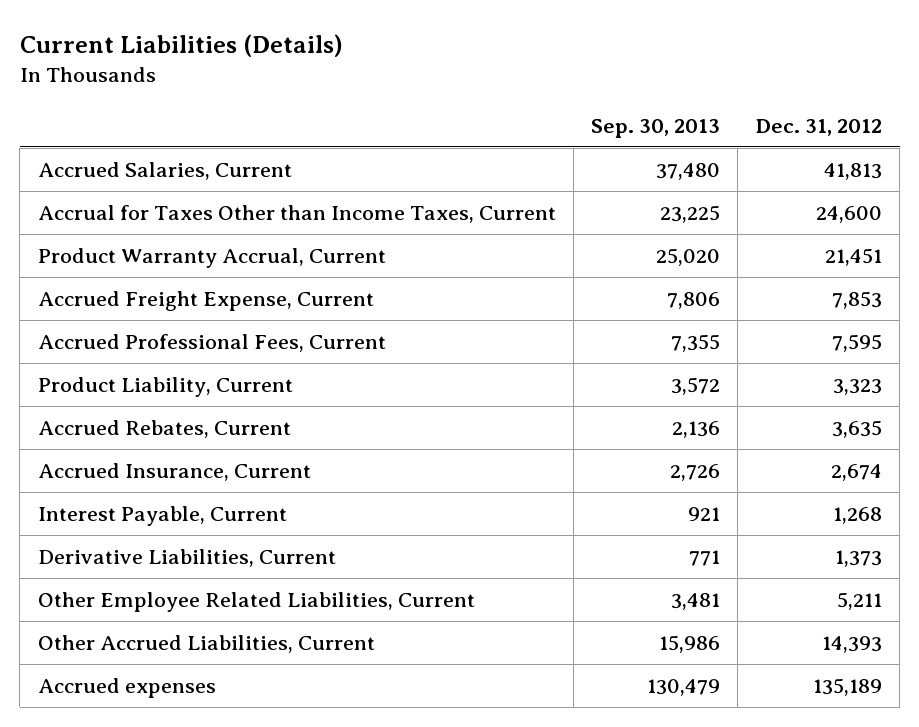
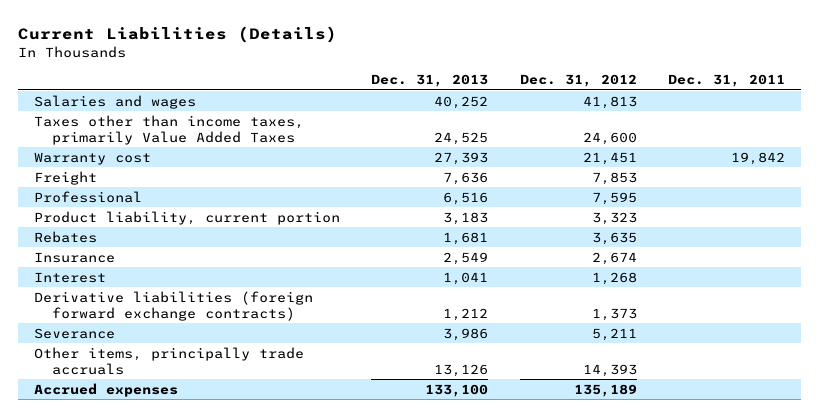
- | Sep. 30, 2013 | Dec. 31, 2012
+ | Dec. 31, 2013 | Dec. 31, 2012 | Dec. 31, 2011
- Accrued Salaries, Current | 37,480 | 41,813
- Accrual for Taxes Other than Income Taxes, Current | 23,225 | 24,600
- Product Warranty Accrual, Current | 25,020 | 21,451
- Accrued Freight Expense, Current | 7,806 | 7,853
- Accrued Professional Fees, Current | 7,355 | 7,595
- Product Liability, Current | 3,572 | 3,323
- Accrued Rebates, Current | 2,136 | 3,635
- Accrued Insurance, Current | 2,726 | 2,674
- Interest Payable, Current | 921 | 1,268
- Derivative Liabilities, Current | 771 | 1,373
- Other Employee Related Liabilities, Current | 3,481 | 5,211
- Other Accrued Liabilities, Current | 15,986 | 14,393
+ Salaries and wages | 40,252 | 41,813 |
+ Taxes other than income taxes, primarily Value Added Taxes | 24,525 | 24,600 |
+ Warranty cost | 27,393 | 21,451 | 19,842
+ Freight | 7,636 | 7,853 |
+ Professional | 6,516 | 7,595 |
+ Product liability, current portion | 3,183 | 3,323 |
+ Rebates | 1,681 | 3,635 |
+ Insurance | 2,549 | 2,674 |
+ Interest | 1,041 | 1,268 |
+ Derivative liabilities (foreign forward exchange contracts) | 1,212 | 1,373 |
+ Severance | 3,986 | 5,211 |
+ Other items, principally trade accruals | 13,126 | 14,393 |

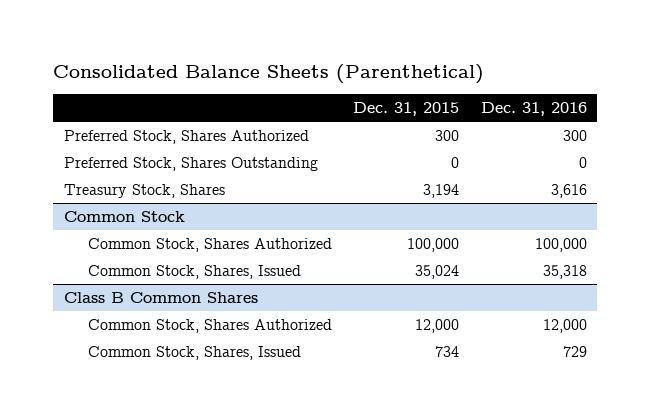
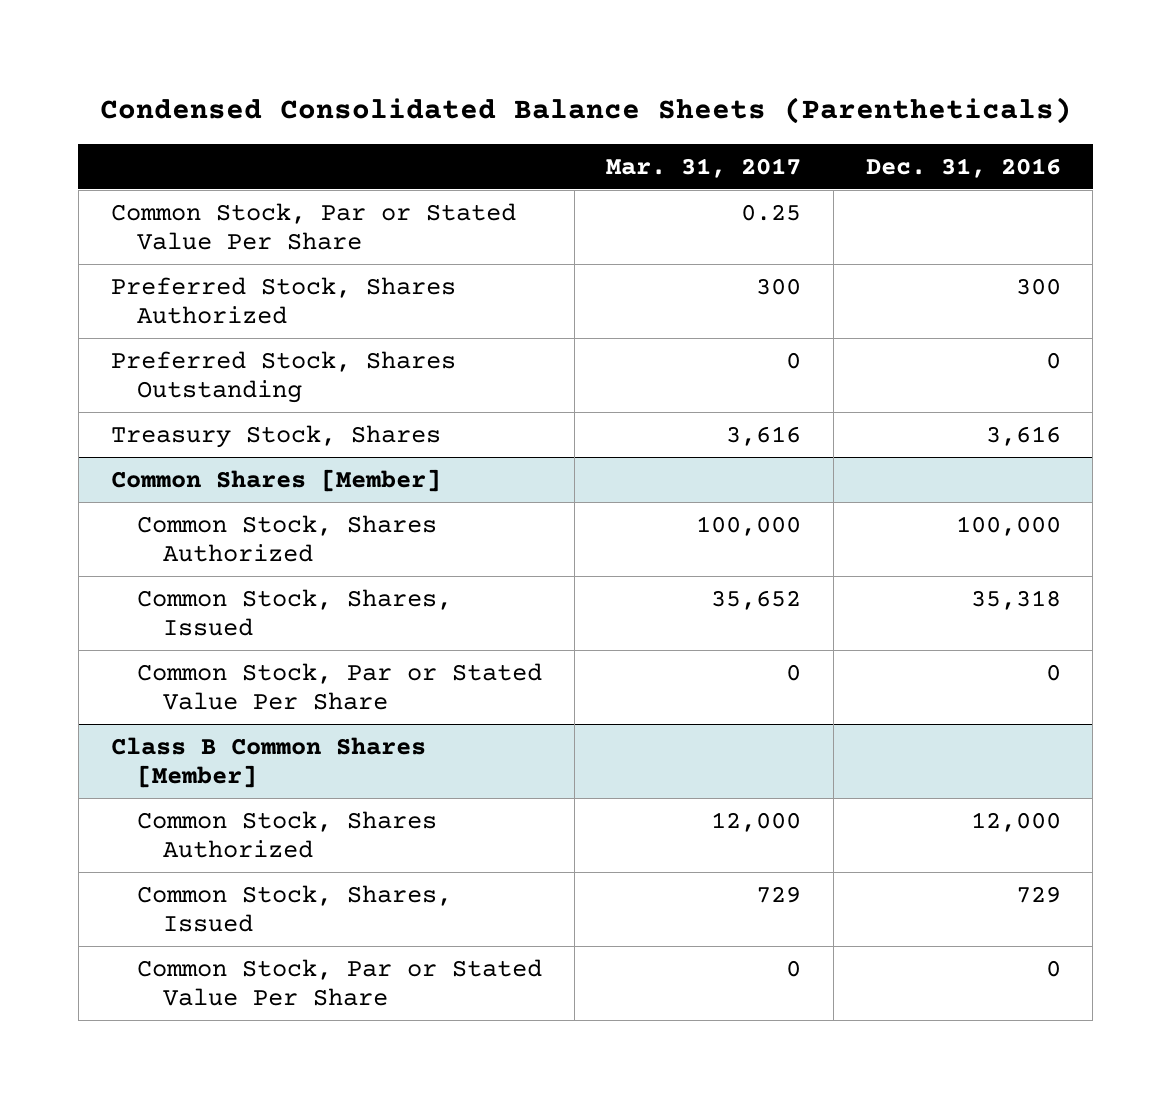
- Consolidated Balance Sheets (Parenthetical)
+ Condensed Consolidated Balance Sheets (Parentheticals)
- | Dec. 31, 2015 | Dec. 31, 2016
+ | Mar. 31, 2017 | Dec. 31, 2016
+ Common Stock, Par or Stated Value Per Share | 0.25 |
- Common Stock
+ Common Shares [Member]
- Class B Common Shares
+ Common Stock, Par or Stated Value Per Share | 0 | 0
+ Class B Common Shares [Member]
+ Common Stock, Par or Stated Value Per Share | 0 | 0

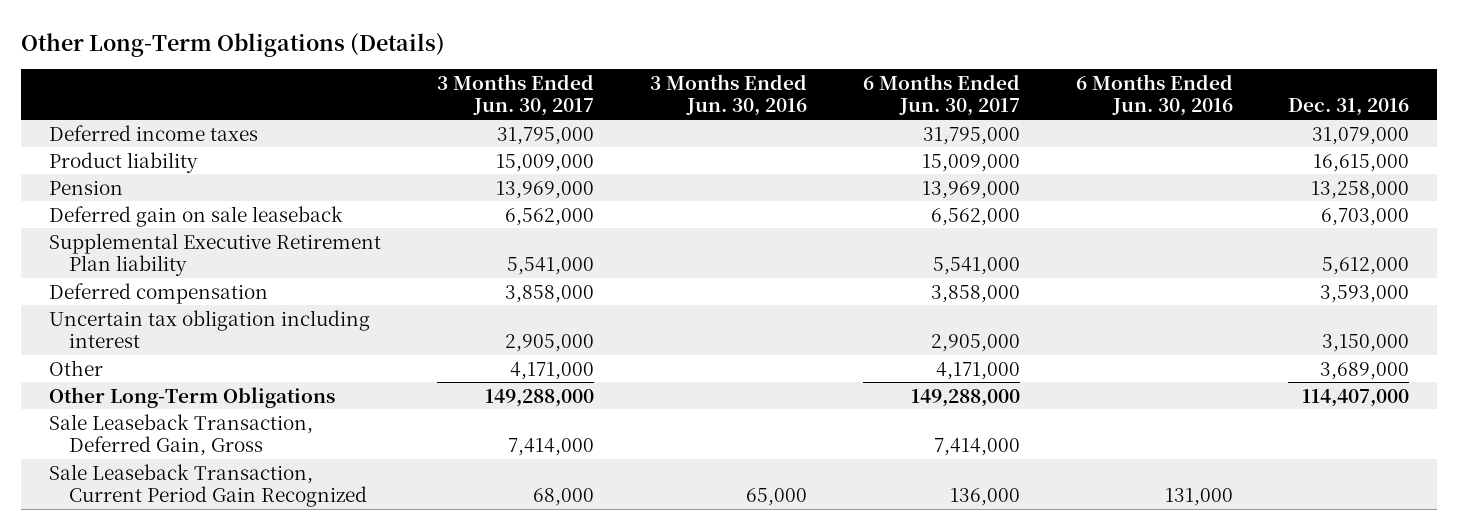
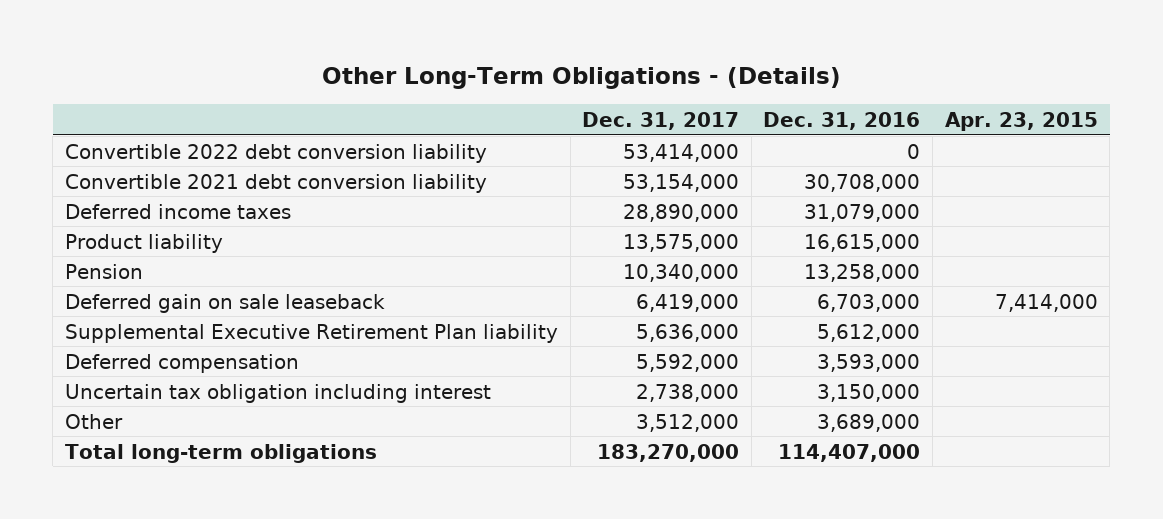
- Other Long-Term Obligations (Details)
+ Other Long-Term Obligations - (Details)
- | 3 Months Ended Jun. 30, 2017 | 3 Months Ended Jun. 30, 2016 | 6 Months Ended Jun. 30, 2017 | 6 Months Ended Jun. 30, 2016 | Dec. 31, 2016
+ | Dec. 31, 2017 | Dec. 31, 2016 | Apr. 23, 2015
+ Convertible 2022 debt conversion liability | 53,414,000 | 0 |
+ Convertible 2021 debt conversion liability | 53,154,000 | 30,708,000 |
- Other Long-Term Obligations | 149,288,000 | | 149,288,000 | | 114,407,000
- Sale Leaseback Transaction, Deferred Gain, Gross | 7,414,000 | | 7,414,000 | |
- Sale Leaseback Transaction, Current Period Gain Recognized | 68,000 | 65,000 | 136,000 | 131,000 |
+ Total long-term obligations | 183,270,000 | 114,407,000 |

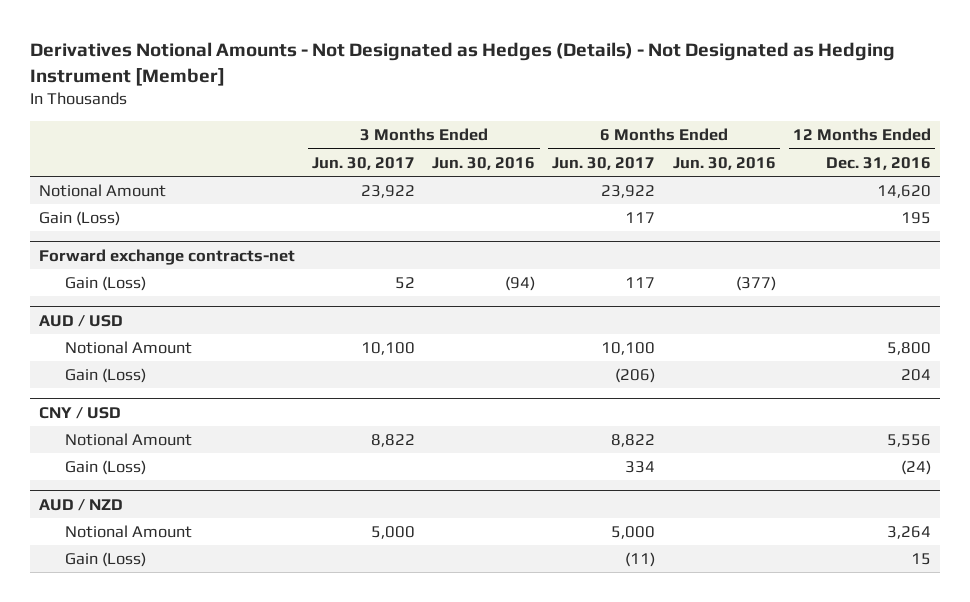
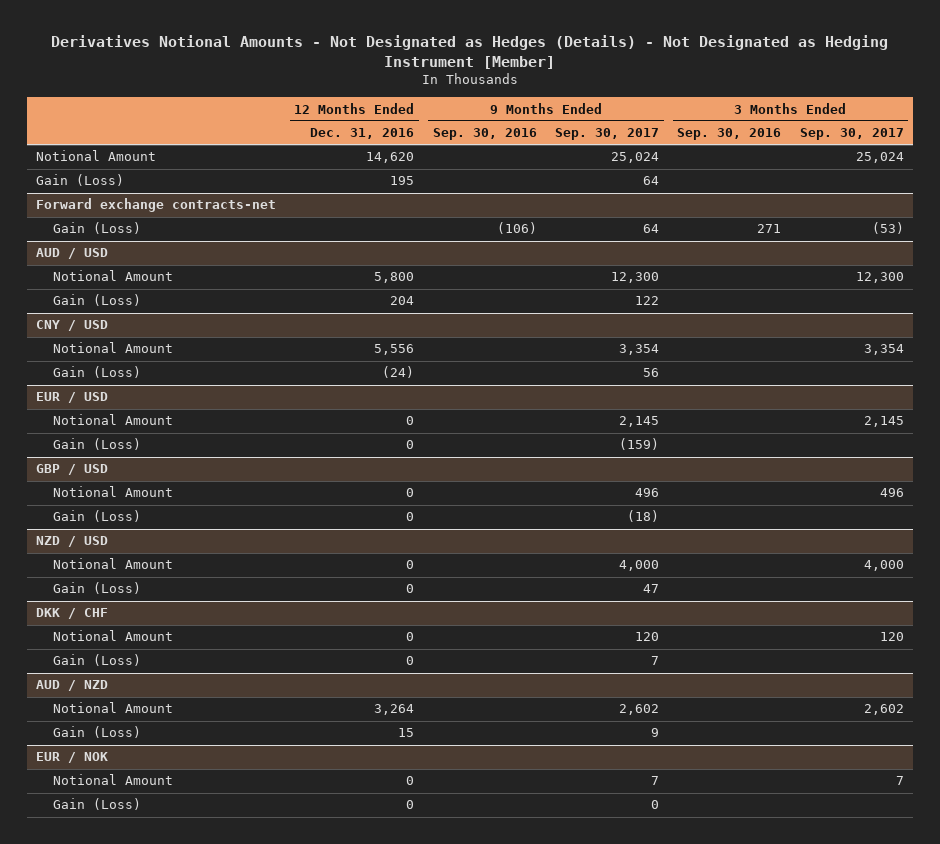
- | 3 Months Ended Jun. 30, 2017 | 3 Months Ended Jun. 30, 2016 | 6 Months Ended Jun. 30, 2017 | 6 Months Ended Jun. 30, 2016 | 12 Months Ended Dec. 31, 2016
+ | 12 Months Ended Dec. 31, 2016 | 9 Months Ended Sep. 30, 2016 | 9 Months Ended Sep. 30, 2017 | 3 Months Ended Sep. 30, 2016 | 3 Months Ended Sep. 30, 2017
+ EUR / USD
+ Notional Amount | 0 | | 2,145 | | 2,145
+ Gain (Loss) | 0 | | (159) | |
+ GBP / USD
+ Notional Amount | 0 | | 496 | | 496
+ Gain (Loss) | 0 | | (18) | |
+ NZD / USD
+ Notional Amount | 0 | | 4,000 | | 4,000
+ Gain (Loss) | 0 | | 47 | |
+ DKK / CHF
+ Notional Amount | 0 | | 120 | | 120
+ Gain (Loss) | 0 | | 7 | |
+ EUR / NOK
+ Notional Amount | 0 | | 7 | | 7
+ Gain (Loss) | 0 | | 0 | |

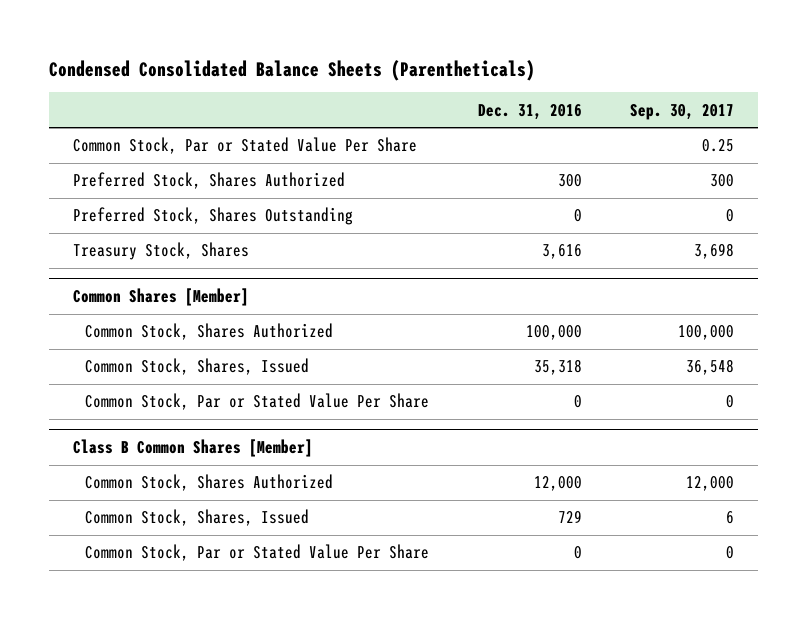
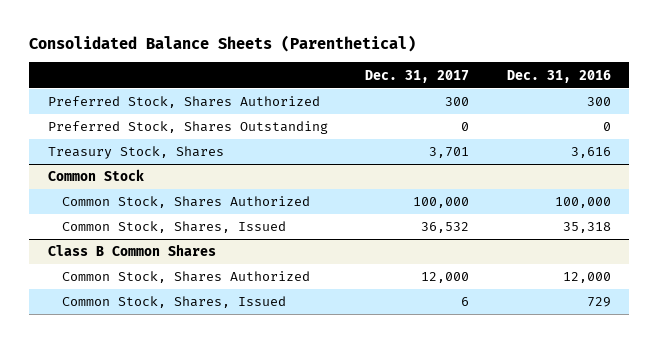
- Condensed Consolidated Balance Sheets (Parentheticals)
+ Consolidated Balance Sheets (Parenthetical)
- | Dec. 31, 2016 | Sep. 30, 2017
+ | Dec. 31, 2017 | Dec. 31, 2016
- Common Stock, Par or Stated Value Per Share | | 0.25
- Common Shares [Member]
+ Common Stock
- Common Stock, Par or Stated Value Per Share | 0 | 0
- Class B Common Shares [Member]
+ Class B Common Shares
- Common Stock, Par or Stated Value Per Share | 0 | 0

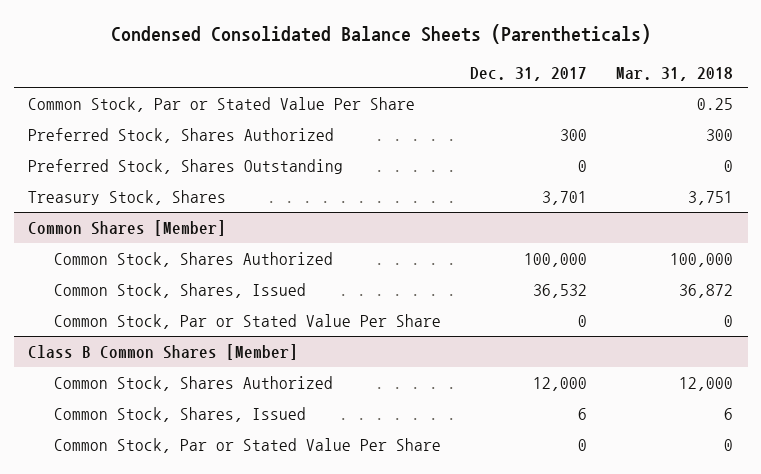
- Consolidated Balance Sheets (Parenthetical)
+ Condensed Consolidated Balance Sheets (Parentheticals)
- | Dec. 31, 2017 | Dec. 31, 2016
+ | Dec. 31, 2017 | Mar. 31, 2018
+ Common Stock, Par or Stated Value Per Share | | 0.25
- Common Stock
+ Common Shares [Member]
- Class B Common Shares
+ Common Stock, Par or Stated Value Per Share | 0 | 0
+ Class B Common Shares [Member]
+ Common Stock, Par or Stated Value Per Share | 0 | 0

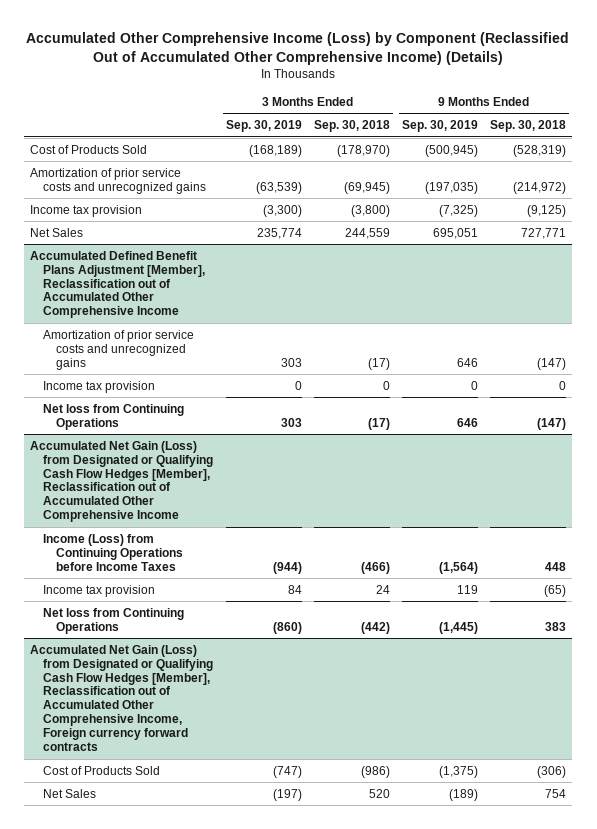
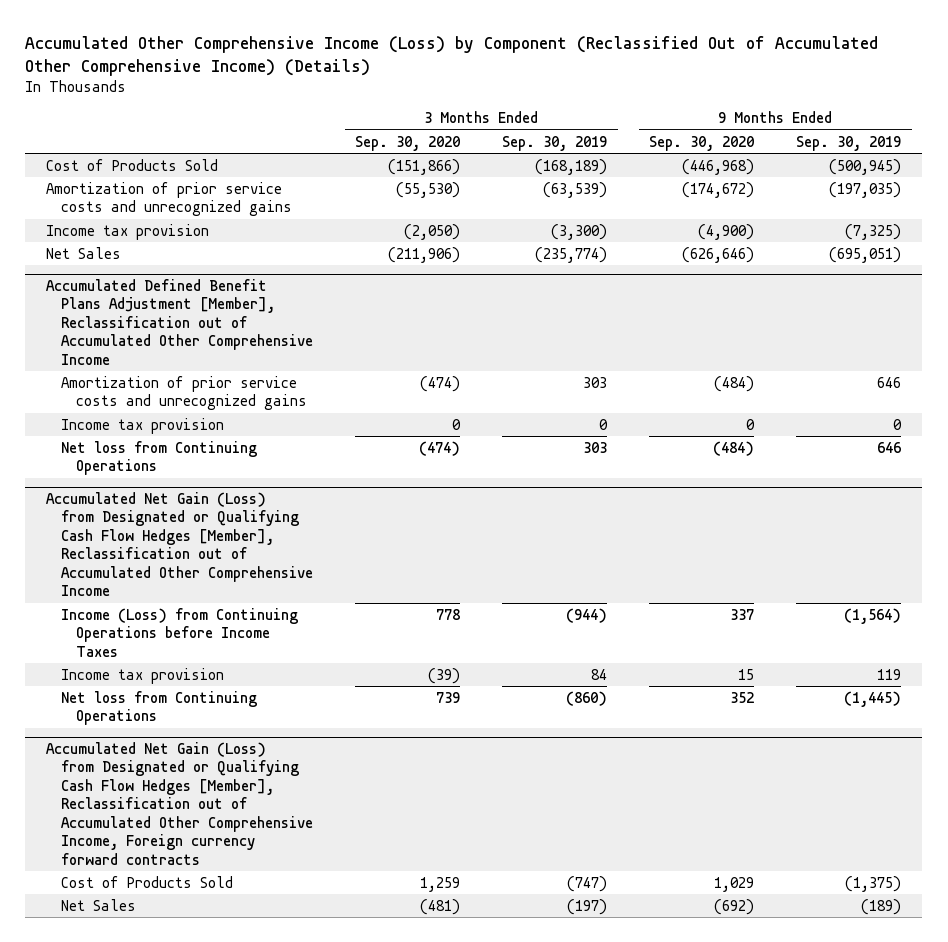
- | 3 Months Ended Sep. 30, 2019 | 3 Months Ended Sep. 30, 2018 | 9 Months Ended Sep. 30, 2019 | 9 Months Ended Sep. 30, 2018
+ | 3 Months Ended Sep. 30, 2020 | 3 Months Ended Sep. 30, 2019 | 9 Months Ended Sep. 30, 2020 | 9 Months Ended Sep. 30, 2019
- Net Sales | 235,774 | 244,559 | 695,051 | 727,771
+ Net Sales | (211,906) | (235,774) | (626,646) | (695,051)

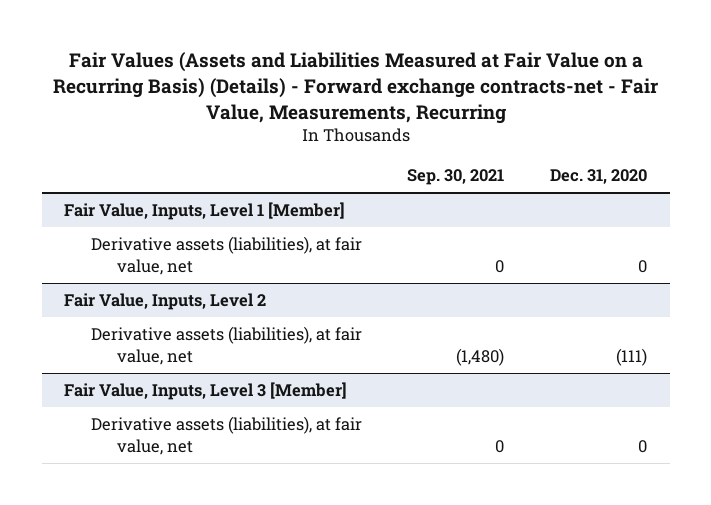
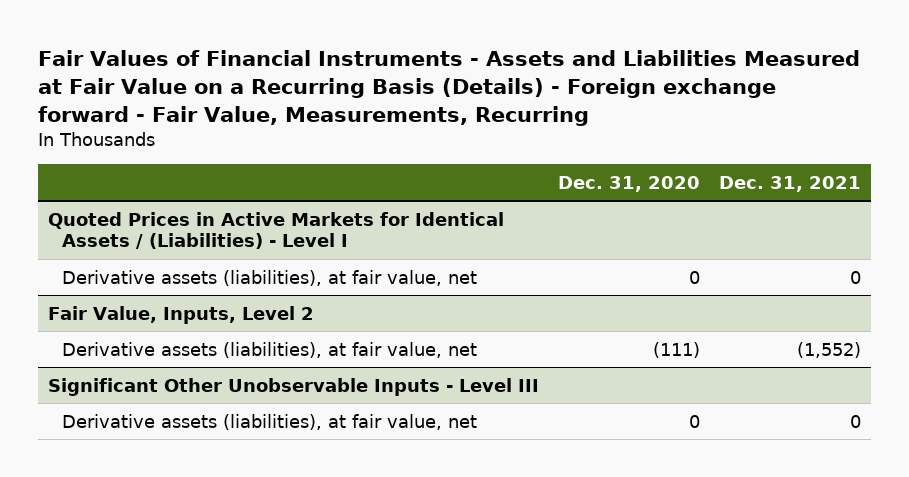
- Fair Values (Assets and Liabilities Measured at Fair Value on a Recurring Basis) (Details) - Forward exchange contracts-net - Fair Value, Measurements, Recurring
+ Fair Values of Financial Instruments - Assets and Liabilities Measured at Fair Value on a Recurring Basis (Details) - Foreign exchange forward - Fair Value, Measurements, Recurring
- | Sep. 30, 2021 | Dec. 31, 2020
+ | Dec. 31, 2020 | Dec. 31, 2021
- Fair Value, Inputs, Level 1 [Member]
+ Quoted Prices in Active Markets for Identical Assets / (Liabilities) - Level I
- Fair Value, Inputs, Level 3 [Member]
+ Significant Other Unobservable Inputs - Level III

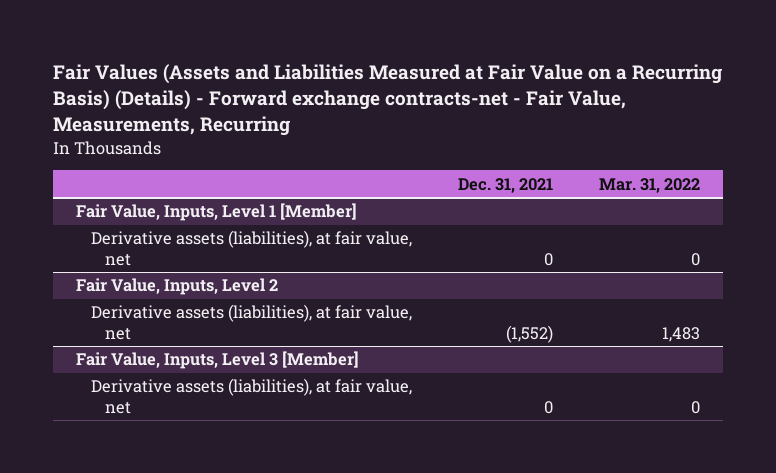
- Fair Values of Financial Instruments - Assets and Liabilities Measured at Fair Value on a Recurring Basis (Details) - Foreign exchange forward - Fair Value, Measurements, Recurring
+ Fair Values (Assets and Liabilities Measured at Fair Value on a Recurring Basis) (Details) - Forward exchange contracts-net - Fair Value, Measurements, Recurring
- | Dec. 31, 2020 | Dec. 31, 2021
+ | Dec. 31, 2021 | Mar. 31, 2022
- Quoted Prices in Active Markets for Identical Assets / (Liabilities) - Level I
+ Fair Value, Inputs, Level 1 [Member]
- Significant Other Unobservable Inputs - Level III
+ Fair Value, Inputs, Level 3 [Member]

